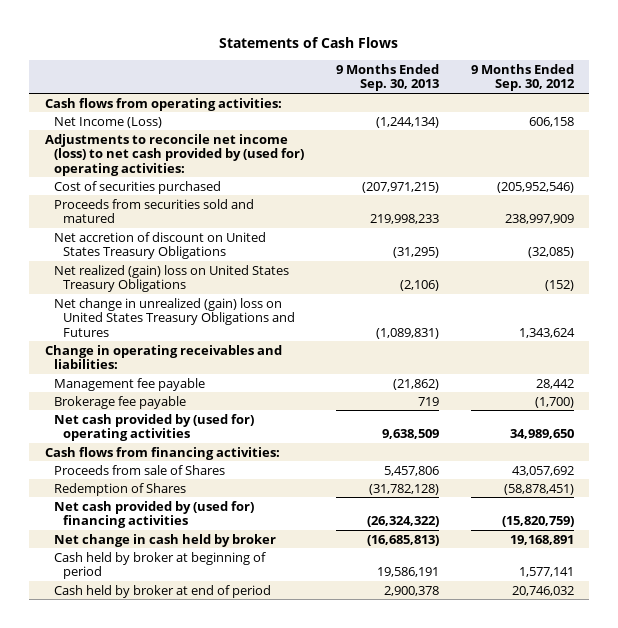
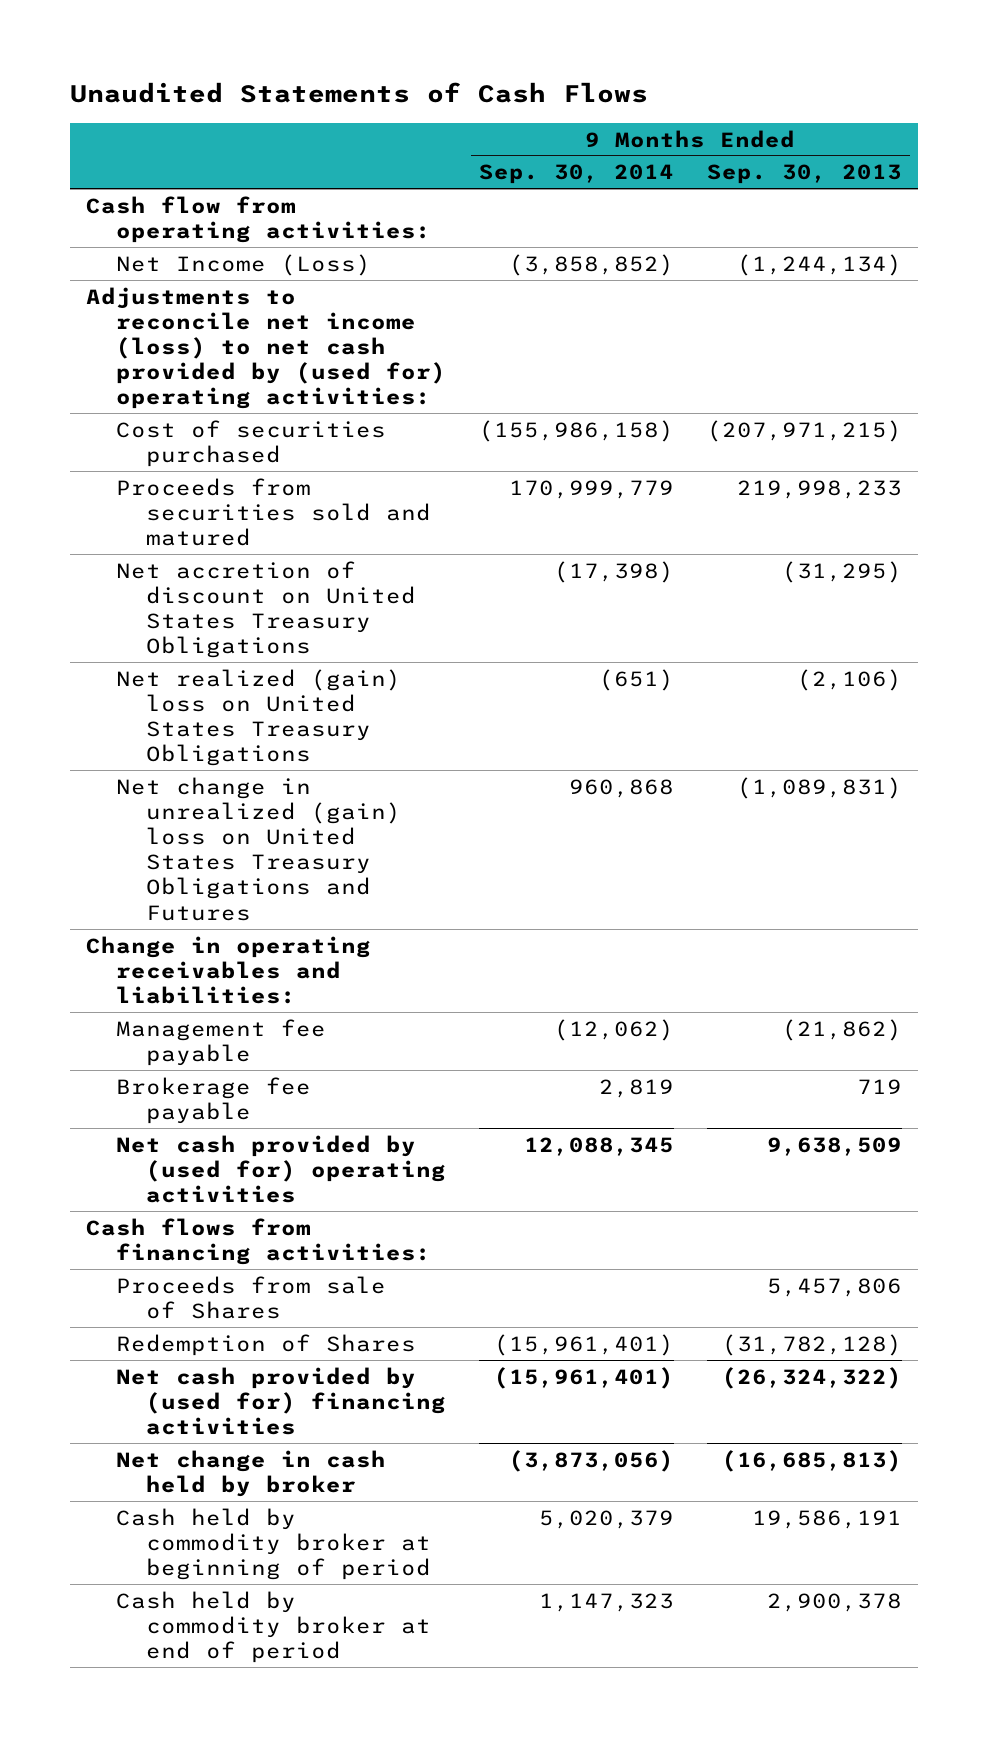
- Statements of Cash Flows
+ Unaudited Statements of Cash Flows
- | 9 Months Ended Sep. 30, 2013 | 9 Months Ended Sep. 30, 2012
+ | 9 Months Ended Sep. 30, 2014 | 9 Months Ended Sep. 30, 2013
- Cash flows from operating activities:
+ Cash flow from operating activities:
- Cash held by broker at beginning of period | 19,586,191 | 1,577,141
- Cash held by broker at end of period | 2,900,378 | 20,746,032
+ Cash held by commodity broker at beginning of period | 5,020,379 | 19,586,191
+ Cash held by commodity broker at end of period | 1,147,323 | 2,900,378

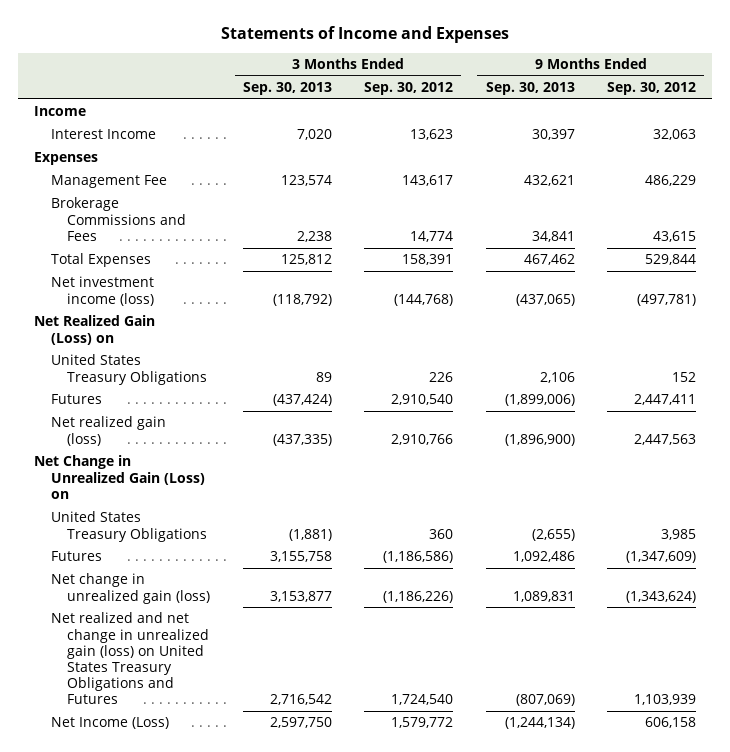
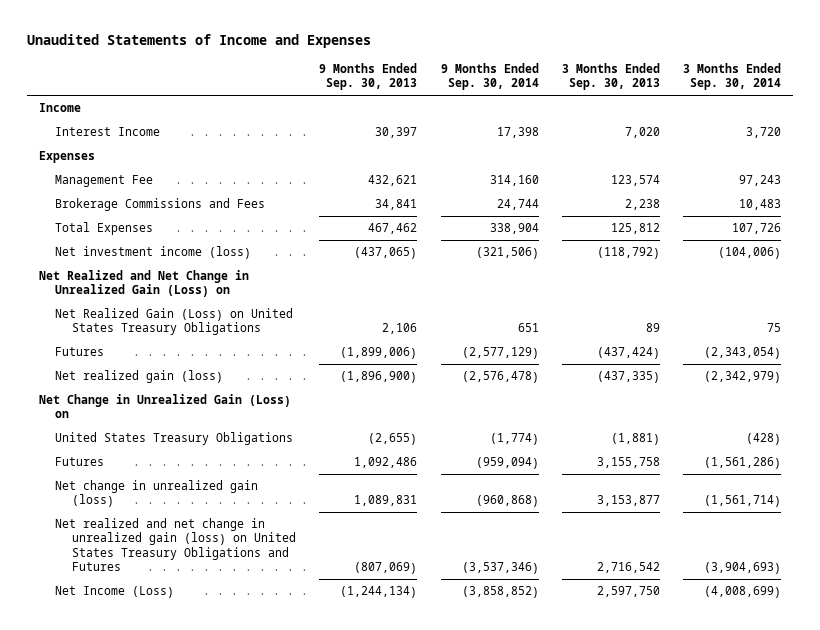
- Statements of Income and Expenses
+ Unaudited Statements of Income and Expenses
- | 3 Months Ended Sep. 30, 2013 | 3 Months Ended Sep. 30, 2012 | 9 Months Ended Sep. 30, 2013 | 9 Months Ended Sep. 30, 2012
+ | 9 Months Ended Sep. 30, 2013 | 9 Months Ended Sep. 30, 2014 | 3 Months Ended Sep. 30, 2013 | 3 Months Ended Sep. 30, 2014
- Net Realized Gain (Loss) on
- United States Treasury Obligations | 89 | 226 | 2,106 | 152
+ Net Realized and Net Change in Unrealized Gain (Loss) on
+ Net Realized Gain (Loss) on United States Treasury Obligations | 2,106 | 651 | 89 | 75

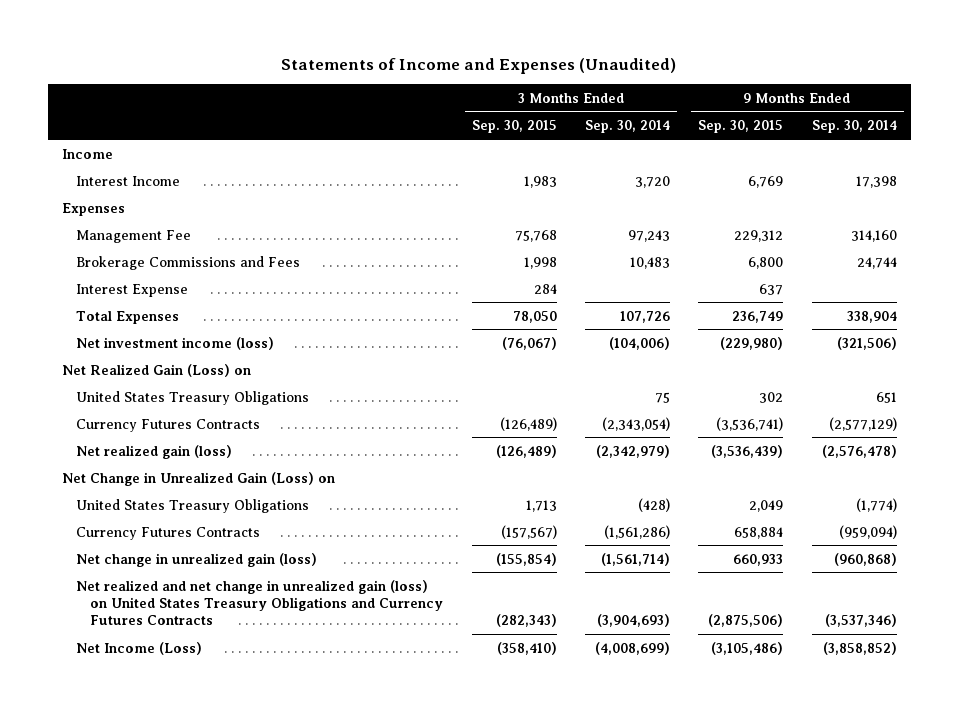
- Unaudited Statements of Income and Expenses
+ Statements of Income and Expenses (Unaudited)
- | 9 Months Ended Sep. 30, 2013 | 9 Months Ended Sep. 30, 2014 | 3 Months Ended Sep. 30, 2013 | 3 Months Ended Sep. 30, 2014
+ | 3 Months Ended Sep. 30, 2015 | 3 Months Ended Sep. 30, 2014 | 9 Months Ended Sep. 30, 2015 | 9 Months Ended Sep. 30, 2014
+ Interest Expense | 284 | | 637 |
- Net Realized and Net Change in Unrealized Gain (Loss) on
- Net Realized Gain (Loss) on United States Treasury Obligations | 2,106 | 651 | 89 | 75
- Futures | (1,899,006) | (2,577,129) | (437,424) | (2,343,054)
+ Net Realized Gain (Loss) on
+ United States Treasury Obligations | | 75 | 302 | 651
+ Currency Futures Contracts | (126,489) | (2,343,054) | (3,536,741) | (2,577,129)
- Futures | 1,092,486 | (959,094) | 3,155,758 | (1,561,286)
+ Currency Futures Contracts | (157,567) | (1,561,286) | 658,884 | (959,094)
- Net realized and net change in unrealized gain (loss) on United States Treasury Obligations and Futures | (807,069) | (3,537,346) | 2,716,542 | (3,904,693)
+ Net realized and net change in unrealized gain (loss) on United States Treasury Obligations and Currency Futures Contracts | (282,343) | (3,904,693) | (2,875,506) | (3,537,346)

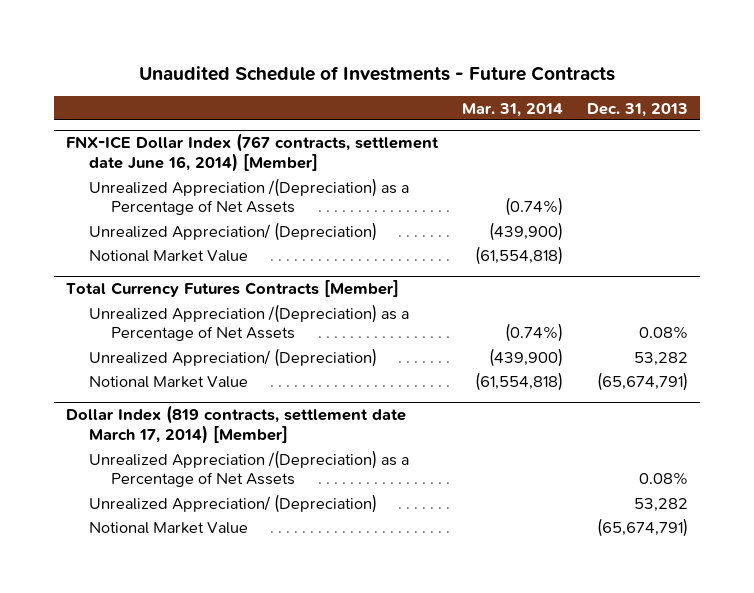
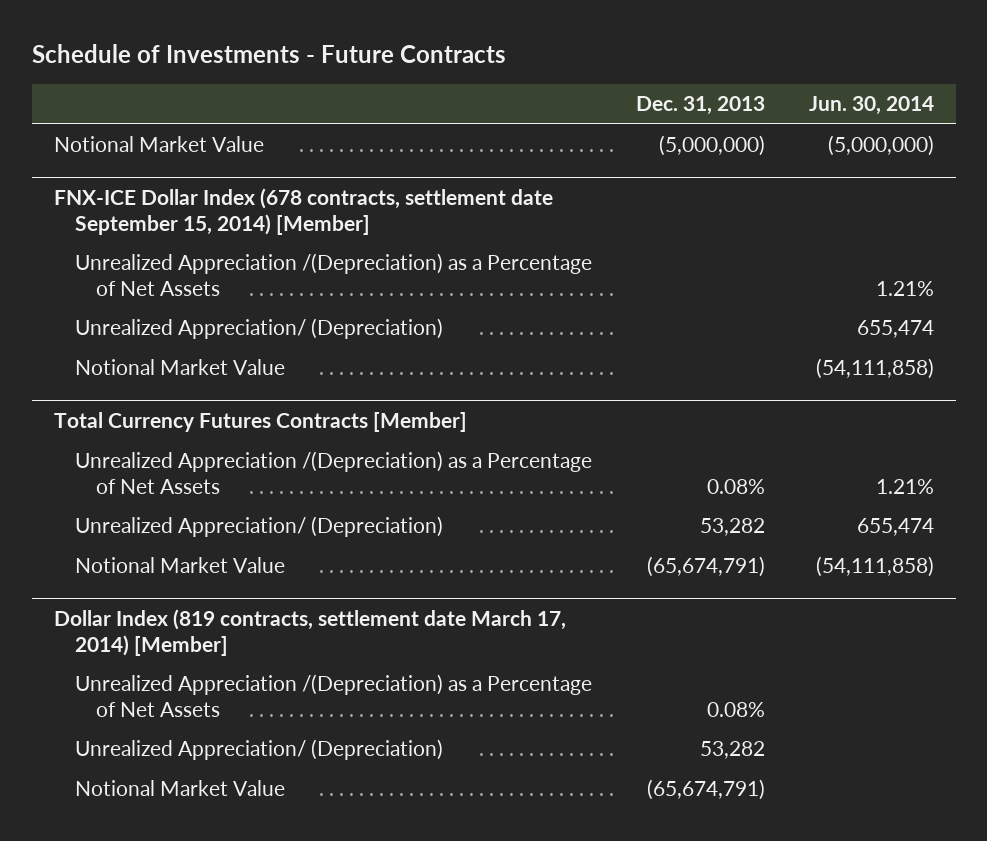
- Unaudited Schedule of Investments - Future Contracts
+ Schedule of Investments - Future Contracts
- | Mar. 31, 2014 | Dec. 31, 2013
+ | Dec. 31, 2013 | Jun. 30, 2014
- FNX-ICE Dollar Index (767 contracts, settlement date June 16, 2014) [Member]
+ Notional Market Value | (5,000,000) | (5,000,000)
+ FNX-ICE Dollar Index (678 contracts, settlement date September 15, 2014) [Member]

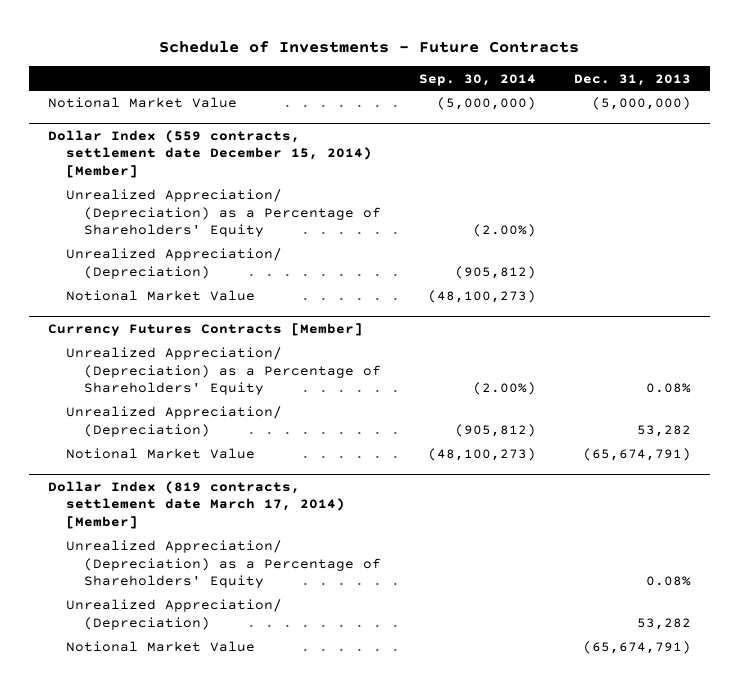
- | Dec. 31, 2013 | Jun. 30, 2014
+ | Sep. 30, 2014 | Dec. 31, 2013
- FNX-ICE Dollar Index (678 contracts, settlement date September 15, 2014) [Member]
- Unrealized Appreciation /(Depreciation) as a Percentage of Net Assets | | 1.21%
+ Dollar Index (559 contracts, settlement date December 15, 2014) [Member]
+ Unrealized Appreciation/ (Depreciation) as a Percentage of Shareholders' Equity | (2.00%) |
- Total Currency Futures Contracts [Member]
- Unrealized Appreciation /(Depreciation) as a Percentage of Net Assets | 0.08% | 1.21%
+ Currency Futures Contracts [Member]
+ Unrealized Appreciation/ (Depreciation) as a Percentage of Shareholders' Equity | (2.00%) | 0.08%
@ Dollar Index (819 contracts, settlement date March 17, 2014) [Member]
- Unrealized Appreciation /(Depreciation) as a Percentage of Net Assets | 0.08% |
+ Unrealized Appreciation/ (Depreciation) as a Percentage of Shareholders' Equity | | 0.08%

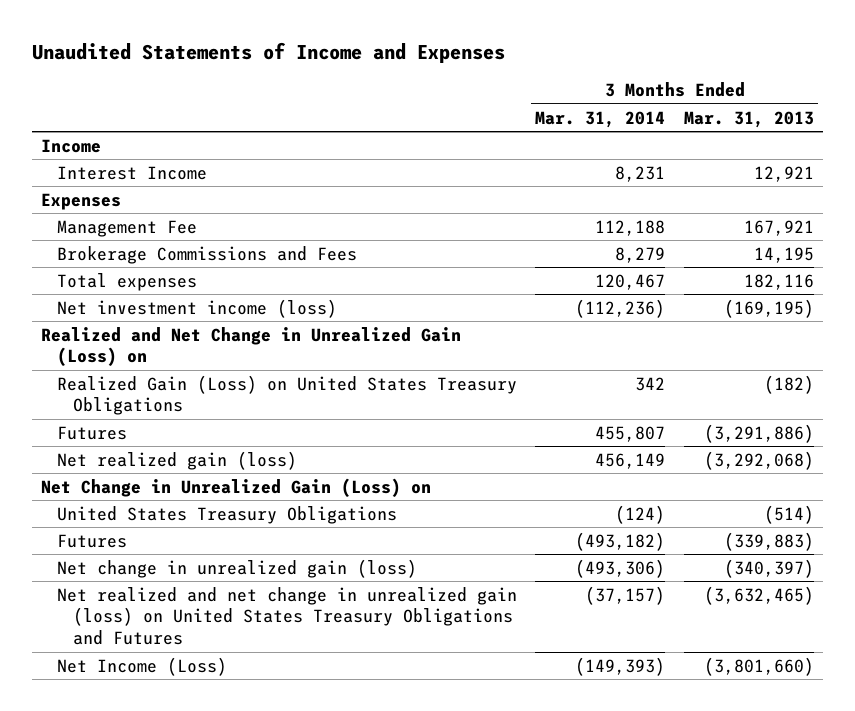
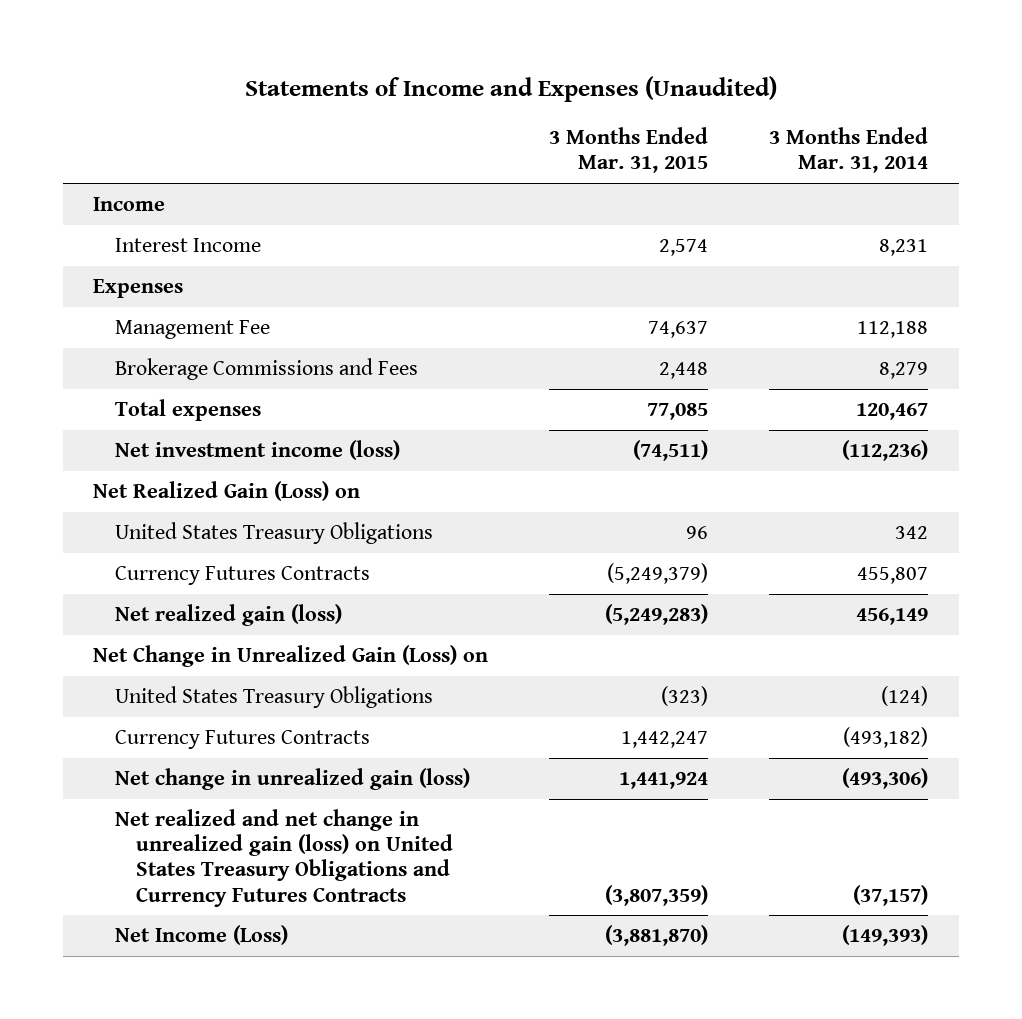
- Unaudited Statements of Income and Expenses
+ Statements of Income and Expenses (Unaudited)
- | 3 Months Ended Mar. 31, 2014 | 3 Months Ended Mar. 31, 2013
+ | 3 Months Ended Mar. 31, 2015 | 3 Months Ended Mar. 31, 2014
- Realized and Net Change in Unrealized Gain (Loss) on
- Realized Gain (Loss) on United States Treasury Obligations | 342 | (182)
- Futures | 455,807 | (3,291,886)
+ Net Realized Gain (Loss) on
+ United States Treasury Obligations | 96 | 342
+ Currency Futures Contracts | (5,249,379) | 455,807
- Futures | (493,182) | (339,883)
+ Currency Futures Contracts | 1,442,247 | (493,182)
- Net realized and net change in unrealized gain (loss) on United States Treasury Obligations and Futures | (37,157) | (3,632,465)
+ Net realized and net change in unrealized gain (loss) on United States Treasury Obligations and Currency Futures Contracts | (3,807,359) | (37,157)

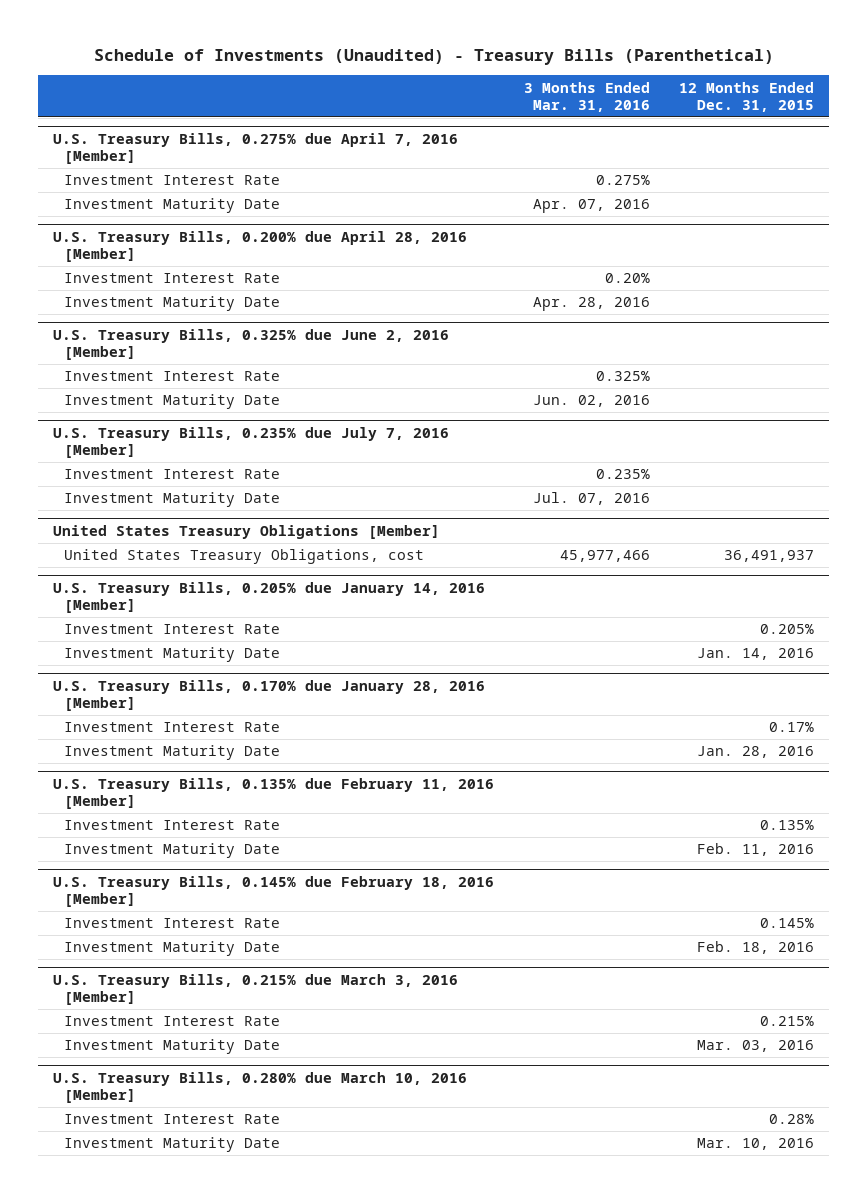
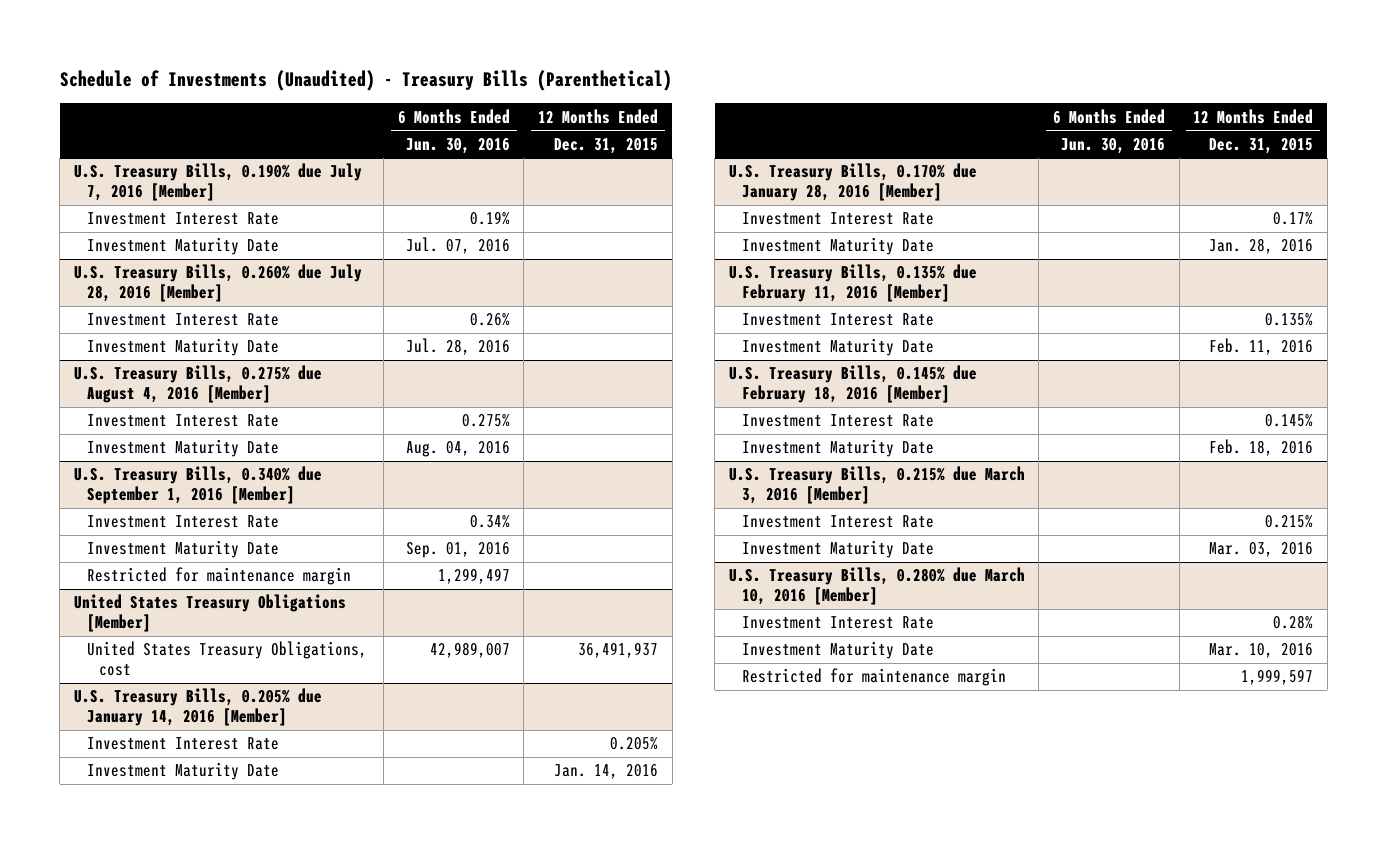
- | 3 Months Ended Mar. 31, 2016 | 12 Months Ended Dec. 31, 2015
+ | 6 Months Ended Jun. 30, 2016 | 12 Months Ended Dec. 31, 2015
- U.S. Treasury Bills, 0.275% due April 7, 2016 [Member]
+ U.S. Treasury Bills, 0.190% due July 7, 2016 [Member]
- U.S. Treasury Bills, 0.200% due April 28, 2016 [Member]
+ U.S. Treasury Bills, 0.260% due July 28, 2016 [Member]
- U.S. Treasury Bills, 0.325% due June 2, 2016 [Member]
+ U.S. Treasury Bills, 0.275% due August 4, 2016 [Member]
- U.S. Treasury Bills, 0.235% due July 7, 2016 [Member]
+ U.S. Treasury Bills, 0.340% due September 1, 2016 [Member]
+ Restricted for maintenance margin | 1,299,497 |
@ U.S. Treasury Bills, 0.280% due March 10, 2016 [Member]
+ Restricted for maintenance margin | | 1,999,597

